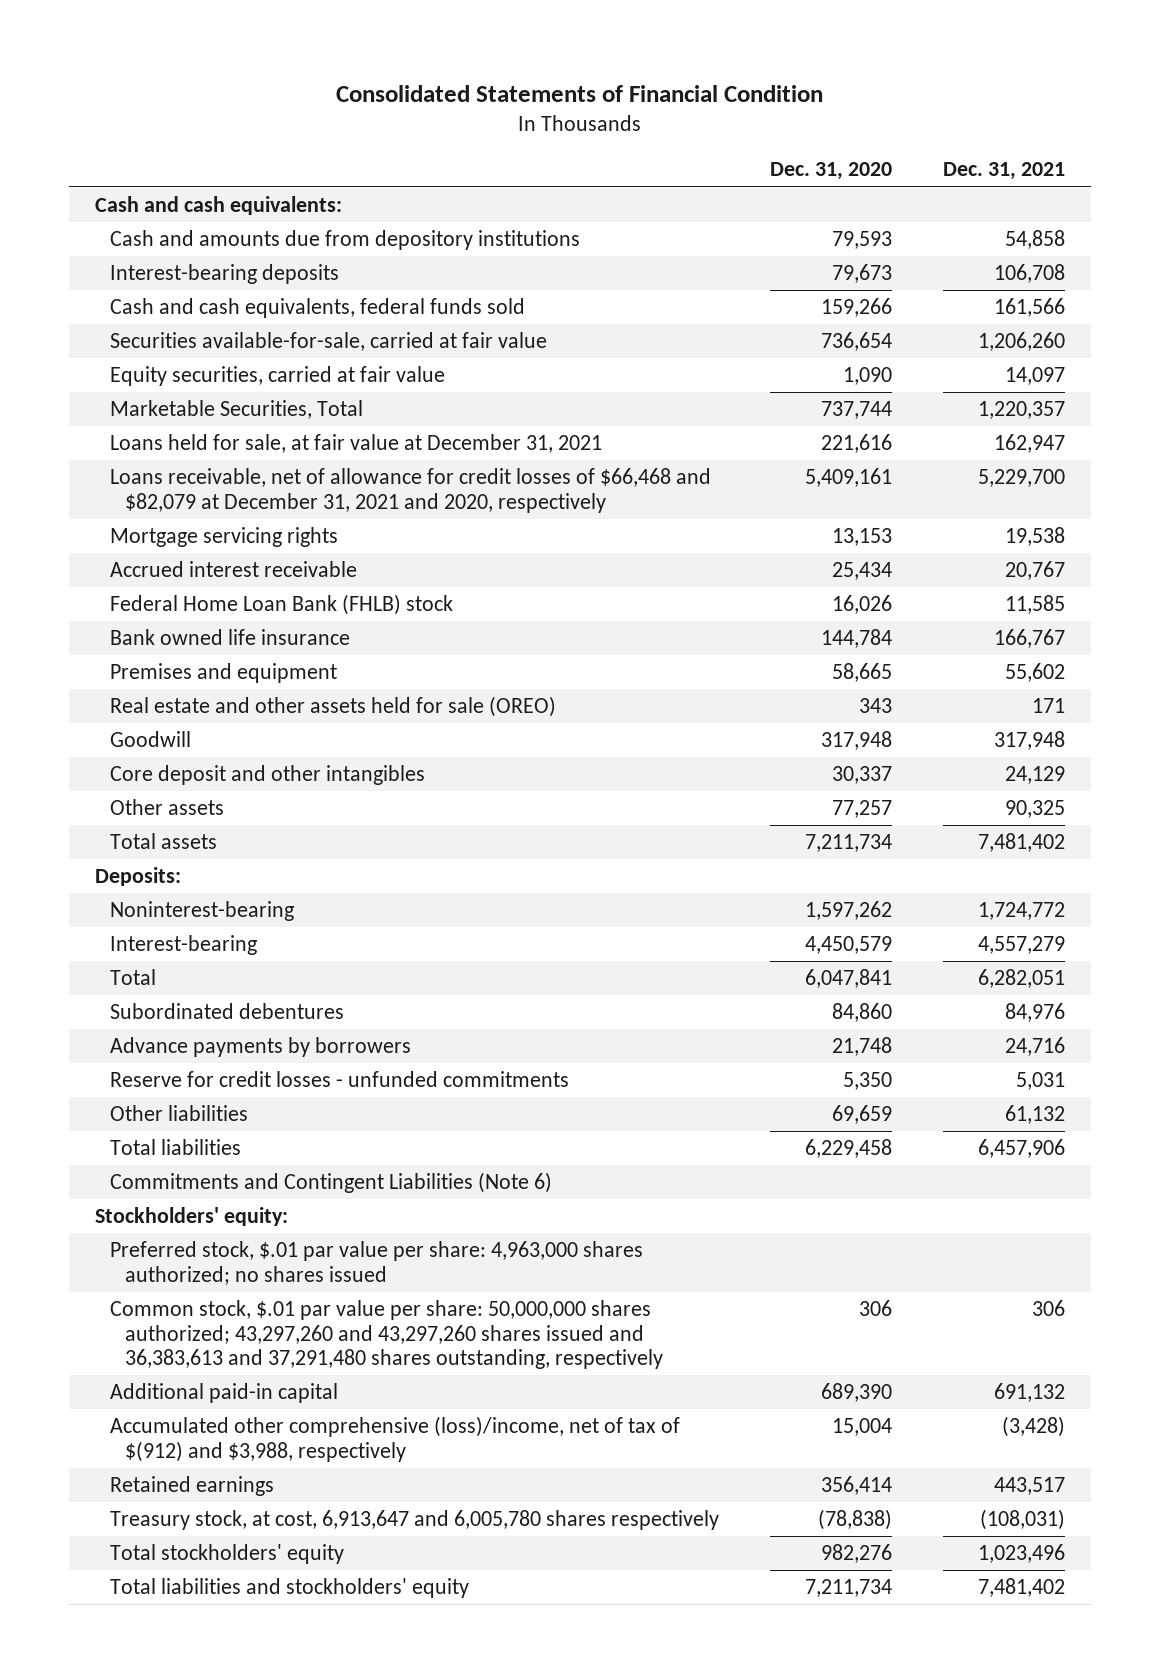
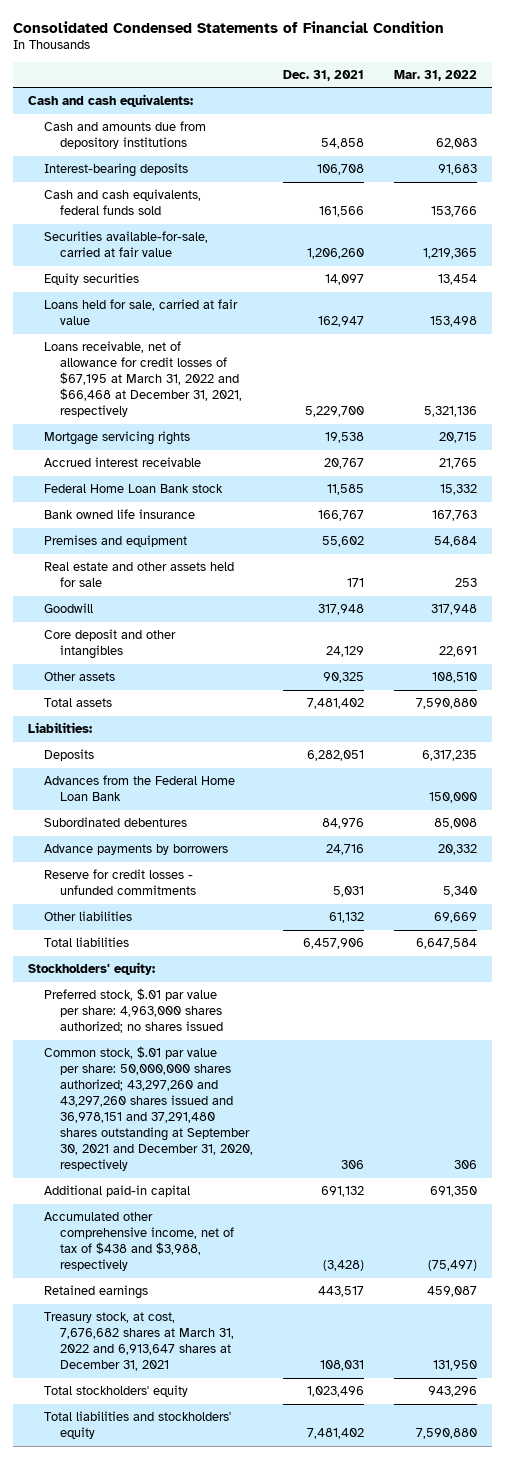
- Consolidated Statements of Financial Condition
+ Consolidated Condensed Statements of Financial Condition
- | Dec. 31, 2020 | Dec. 31, 2021
+ | Dec. 31, 2021 | Mar. 31, 2022
- Equity securities, carried at fair value | 1,090 | 14,097
- Marketable Securities, Total | 737,744 | 1,220,357
- Loans held for sale, at fair value at December 31, 2021 | 221,616 | 162,947
- Loans receivable, net of allowance for credit losses of $66,468 and $82,079 at December 31, 2021 and 2020, respectively | 5,409,161 | 5,229,700
+ Equity securities | 14,097 | 13,454
+ Loans held for sale, carried at fair value | 162,947 | 153,498
+ Loans receivable, net of allowance for credit losses of $67,195 at March 31, 2022 and $66,468 at December 31, 2021, respectively | 5,229,700 | 5,321,136
- Federal Home Loan Bank (FHLB) stock | 16,026 | 11,585
+ Federal Home Loan Bank stock | 11,585 | 15,332
- Real estate and other assets held for sale (OREO) | 343 | 171
+ Real estate and other assets held for sale | 171 | 253
- Deposits:
- Noninterest-bearing | 1,597,262 | 1,724,772
- Interest-bearing | 4,450,579 | 4,557,279
- Total | 6,047,841 | 6,282,051
+ Liabilities:
+ Deposits | 6,282,051 | 6,317,235
+ Advances from the Federal Home Loan Bank | | 150,000
- Commitments and Contingent Liabilities (Note 6)
- Common stock, $.01 par value per share: 50,000,000 shares authorized; 43,297,260 and 43,297,260 shares issued and 36,383,613 and 37,291,480 shares outstanding, respectively | 306 | 306
+ Common stock, $.01 par value per share: 50,000,000 shares authorized; 43,297,260 and 43,297,260 shares issued and 36,978,151 and 37,291,480 shares outstanding at September 30, 2021 and December 31, 2020, respectively | 306 | 306
- Accumulated other comprehensive (loss)/income, net of tax of $(912) and $3,988, respectively | 15,004 | (3,428)
+ Accumulated other comprehensive income, net of tax of $438 and $3,988, respectively | (3,428) | (75,497)
- Treasury stock, at cost, 6,913,647 and 6,005,780 shares respectively | (78,838) | (108,031)
+ Treasury stock, at cost, 7,676,682 shares at March 31, 2022 and 6,913,647 shares at December 31, 2021 | 108,031 | 131,950

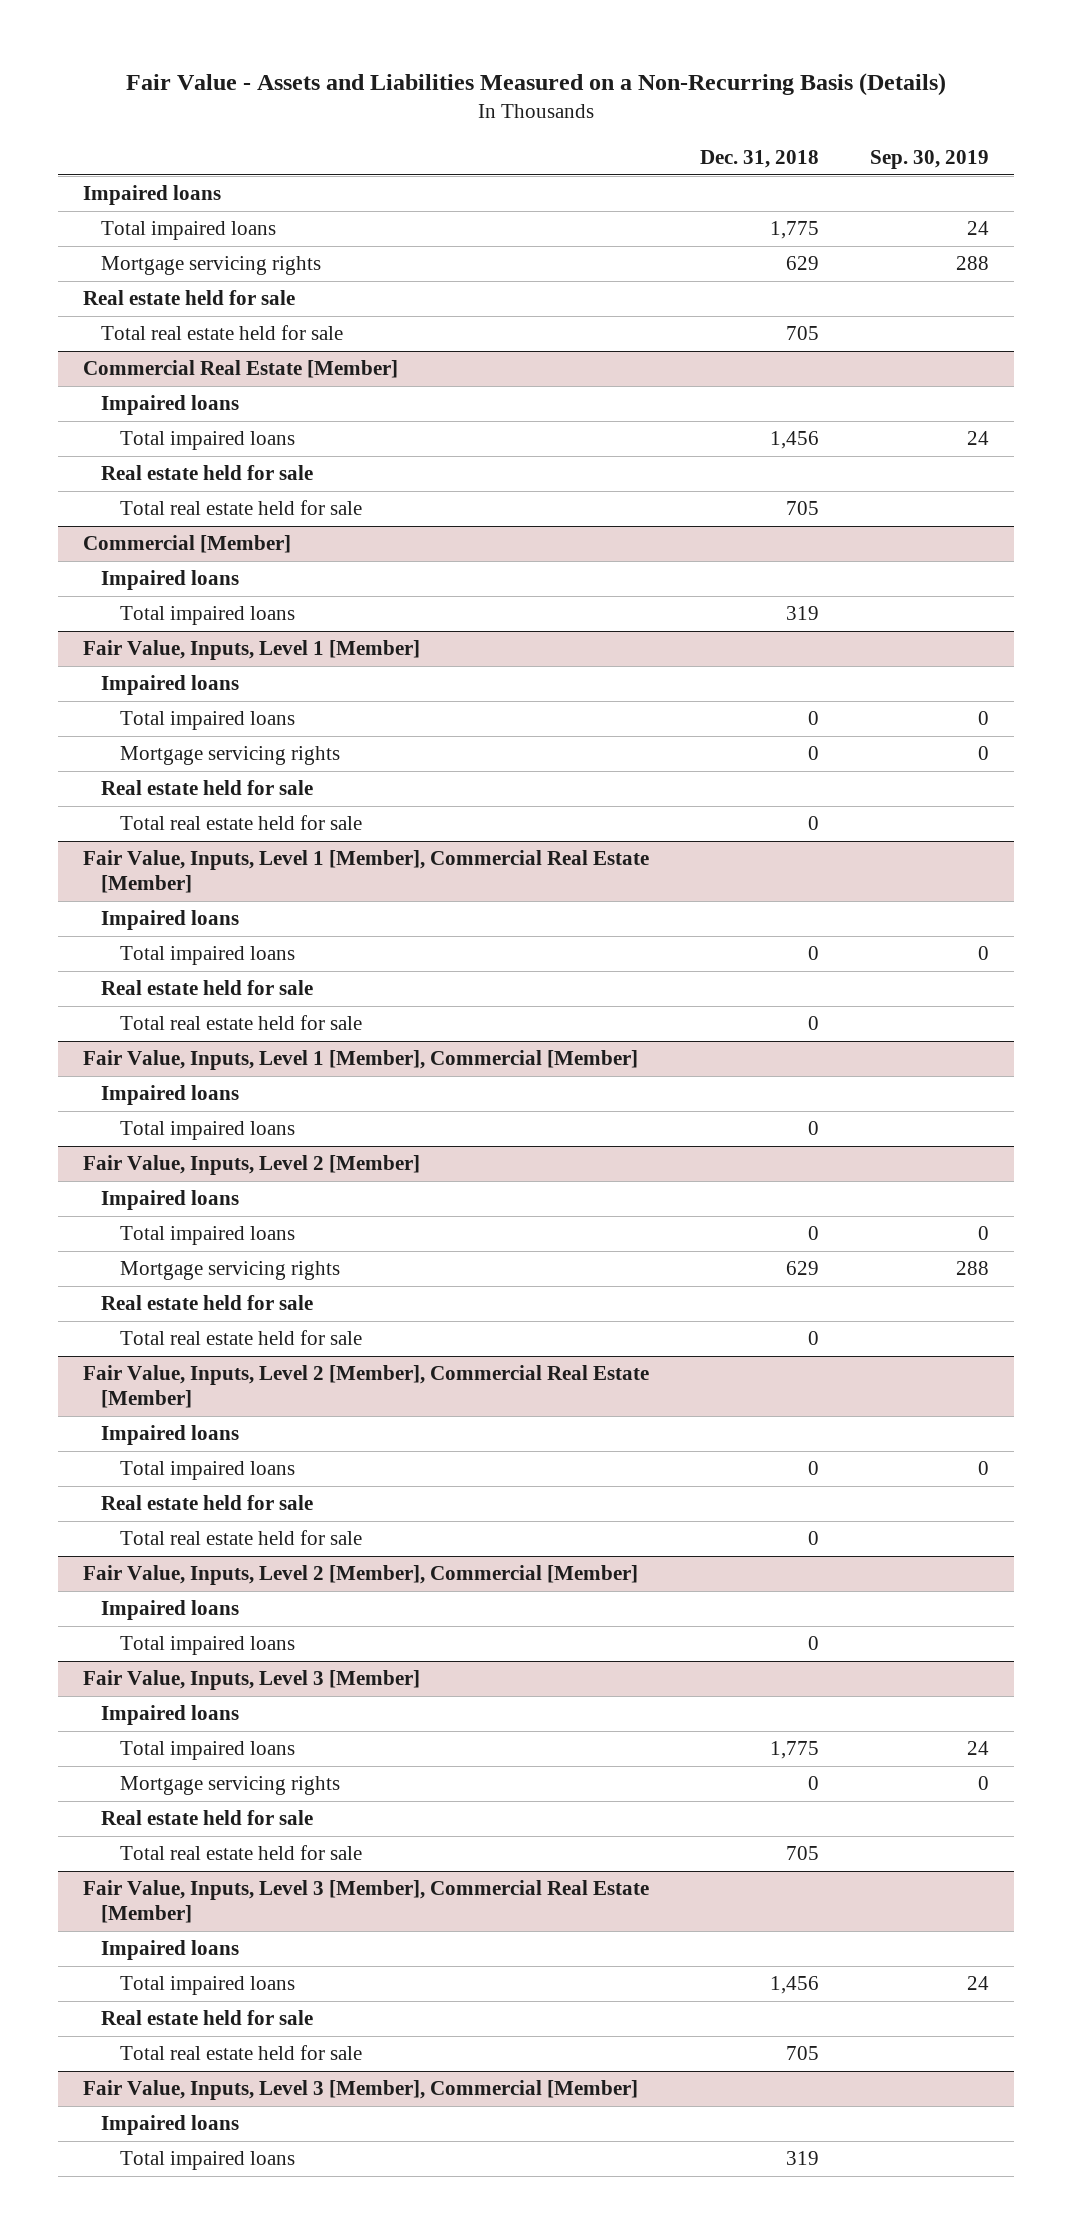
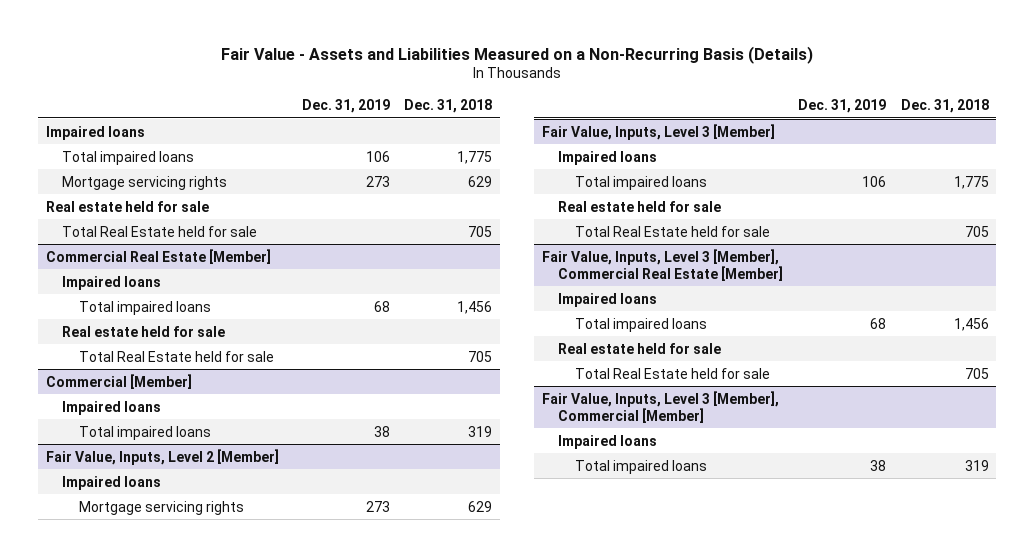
- | Dec. 31, 2018 | Sep. 30, 2019
+ | Dec. 31, 2019 | Dec. 31, 2018
- Total real estate held for sale | 705 |
+ Total Real Estate held for sale | | 705
@ Commercial Real Estate [Member]
- Total real estate held for sale | 705 |
+ Total Real Estate held for sale | | 705
- Fair Value, Inputs, Level 1 [Member]
- Impaired loans
- Total impaired loans | 0 | 0
- Mortgage servicing rights | 0 | 0
- Real estate held for sale
- Total real estate held for sale | 0 |
- Fair Value, Inputs, Level 1 [Member], Commercial Real Estate [Member]
- Impaired loans
- Total impaired loans | 0 | 0
- Real estate held for sale
- Total real estate held for sale | 0 |
- Fair Value, Inputs, Level 1 [Member], Commercial [Member]
- Impaired loans
- Total impaired loans | 0 |
@ Fair Value, Inputs, Level 2 [Member]
- Total impaired loans | 0 | 0
- Real estate held for sale
- Total real estate held for sale | 0 |
- Fair Value, Inputs, Level 2 [Member], Commercial Real Estate [Member]
- Impaired loans
- Total impaired loans | 0 | 0
- Real estate held for sale
- Total real estate held for sale | 0 |
- Fair Value, Inputs, Level 2 [Member], Commercial [Member]
- Impaired loans
- Total impaired loans | 0 |
@ Fair Value, Inputs, Level 3 [Member]
- Mortgage servicing rights | 0 | 0
- Total real estate held for sale | 705 |
+ Total Real Estate held for sale | | 705
@ Fair Value, Inputs, Level 3 [Member], Commercial Real Estate [Member]
- Total real estate held for sale | 705 |
+ Total Real Estate held for sale | | 705

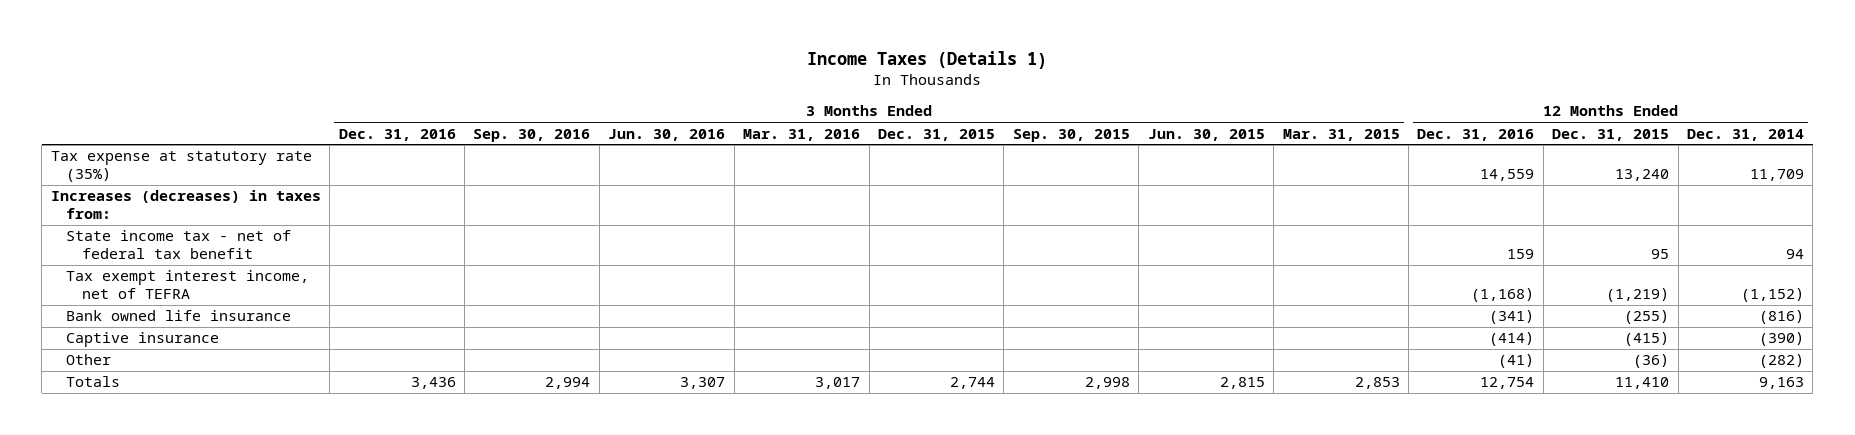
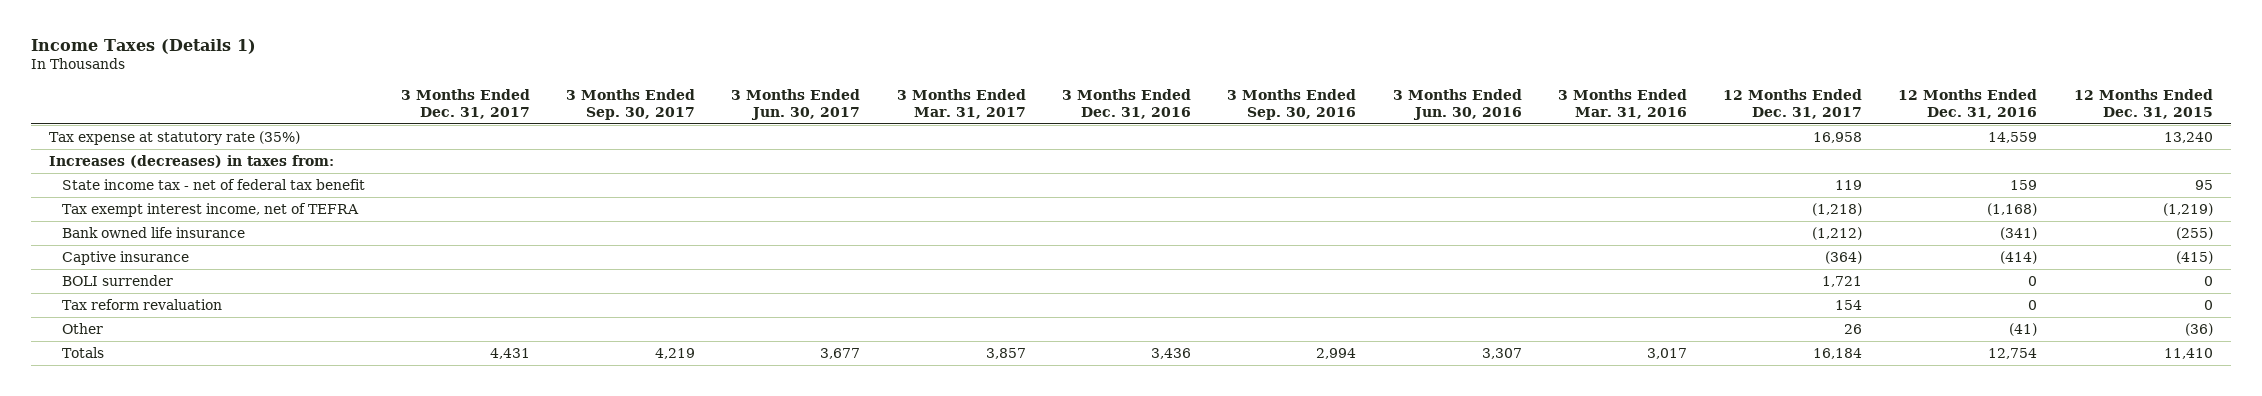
- | 3 Months Ended Dec. 31, 2016 | 3 Months Ended Sep. 30, 2016 | 3 Months Ended Jun. 30, 2016 | 3 Months Ended Mar. 31, 2016 | 3 Months Ended Dec. 31, 2015 | 3 Months Ended Sep. 30, 2015 | 3 Months Ended Jun. 30, 2015 | 3 Months Ended Mar. 31, 2015 | 12 Months Ended Dec. 31, 2016 | 12 Months Ended Dec. 31, 2015 | 12 Months Ended Dec. 31, 2014
+ | 3 Months Ended Dec. 31, 2017 | 3 Months Ended Sep. 30, 2017 | 3 Months Ended Jun. 30, 2017 | 3 Months Ended Mar. 31, 2017 | 3 Months Ended Dec. 31, 2016 | 3 Months Ended Sep. 30, 2016 | 3 Months Ended Jun. 30, 2016 | 3 Months Ended Mar. 31, 2016 | 12 Months Ended Dec. 31, 2017 | 12 Months Ended Dec. 31, 2016 | 12 Months Ended Dec. 31, 2015
+ BOLI surrender | | | | | | | | | 1,721 | 0 | 0
+ Tax reform revaluation | | | | | | | | | 154 | 0 | 0

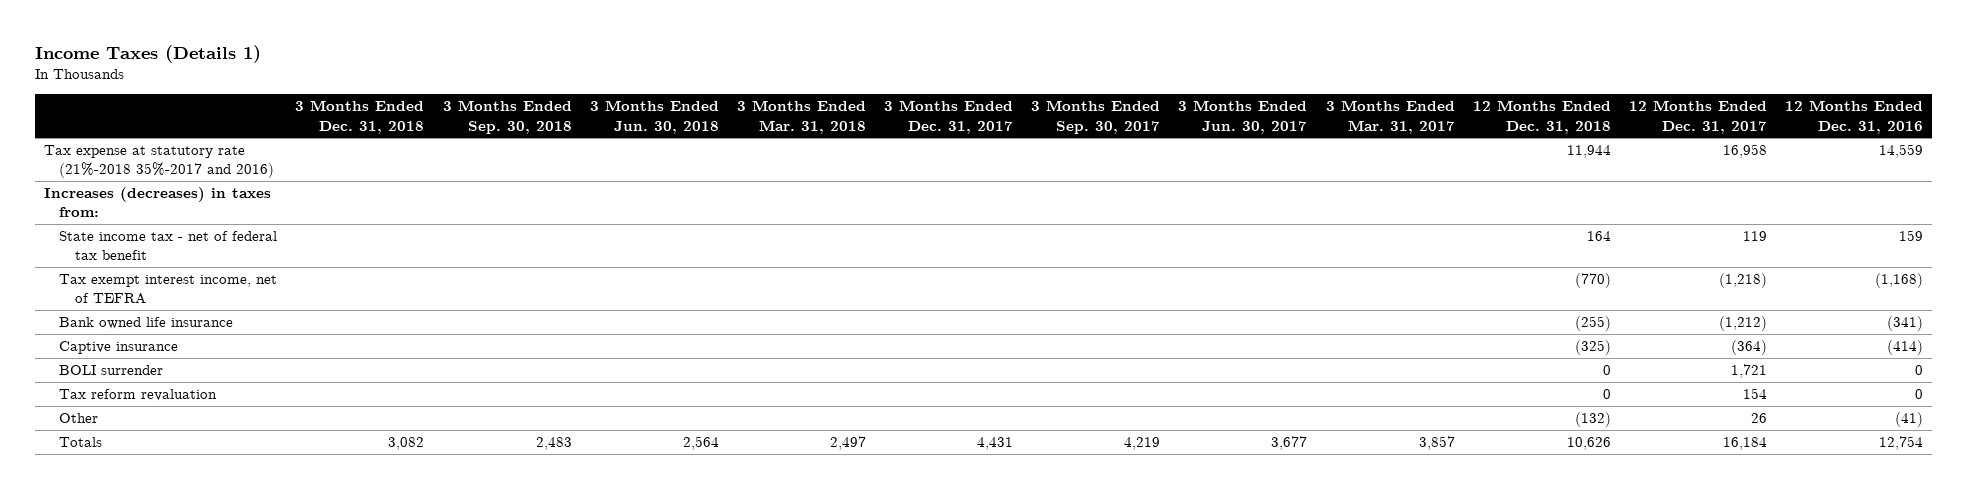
- | 3 Months Ended Dec. 31, 2017 | 3 Months Ended Sep. 30, 2017 | 3 Months Ended Jun. 30, 2017 | 3 Months Ended Mar. 31, 2017 | 3 Months Ended Dec. 31, 2016 | 3 Months Ended Sep. 30, 2016 | 3 Months Ended Jun. 30, 2016 | 3 Months Ended Mar. 31, 2016 | 12 Months Ended Dec. 31, 2017 | 12 Months Ended Dec. 31, 2016 | 12 Months Ended Dec. 31, 2015
+ | 3 Months Ended Dec. 31, 2018 | 3 Months Ended Sep. 30, 2018 | 3 Months Ended Jun. 30, 2018 | 3 Months Ended Mar. 31, 2018 | 3 Months Ended Dec. 31, 2017 | 3 Months Ended Sep. 30, 2017 | 3 Months Ended Jun. 30, 2017 | 3 Months Ended Mar. 31, 2017 | 12 Months Ended Dec. 31, 2018 | 12 Months Ended Dec. 31, 2017 | 12 Months Ended Dec. 31, 2016
- Tax expense at statutory rate (35%) | | | | | | | | | 16,958 | 14,559 | 13,240
+ Tax expense at statutory rate (21%-2018 35%-2017 and 2016) | | | | | | | | | 11,944 | 16,958 | 14,559

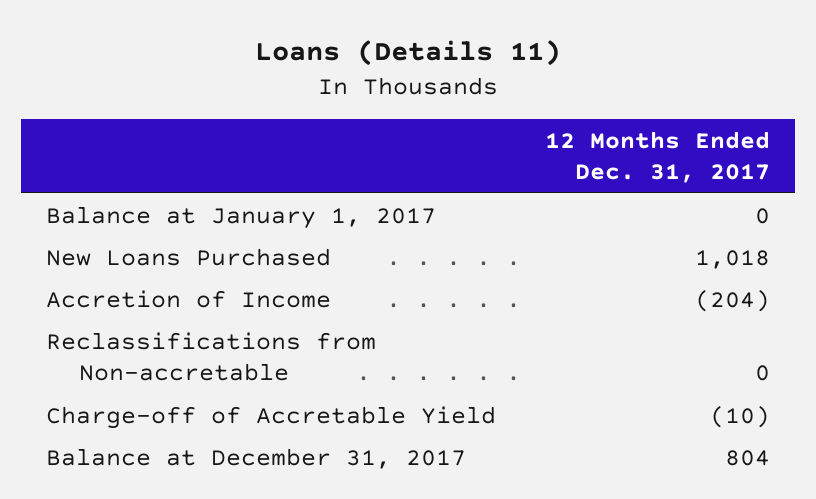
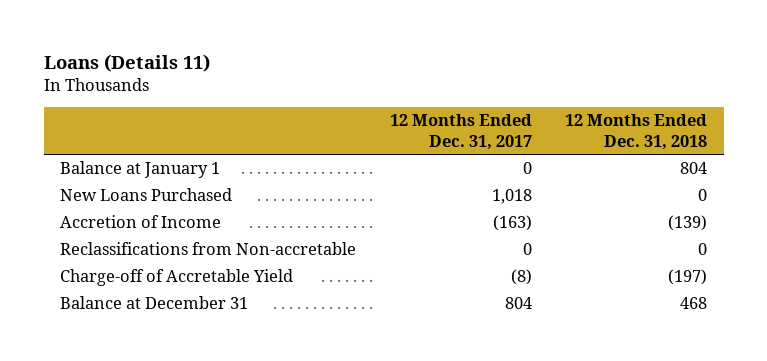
- | 12 Months Ended Dec. 31, 2017
+ | 12 Months Ended Dec. 31, 2017 | 12 Months Ended Dec. 31, 2018
- Balance at January 1, 2017 | 0
+ Balance at January 1 | 0 | 804
- Accretion of Income | (204)
+ Accretion of Income | (163) | (139)
- Charge-off of Accretable Yield | (10)
- Balance at December 31, 2017 | 804
+ Charge-off of Accretable Yield | (8) | (197)
+ Balance at December 31 | 804 | 468

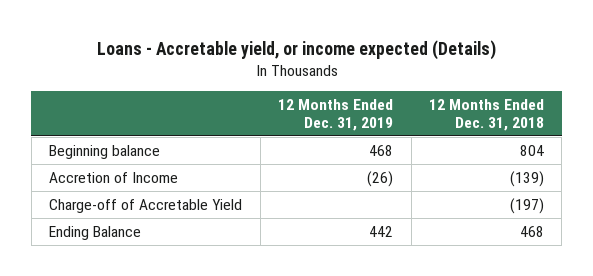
- Loans (Details 11)
+ Loans - Accretable yield, or income expected (Details)
- | 12 Months Ended Dec. 31, 2017 | 12 Months Ended Dec. 31, 2018
+ | 12 Months Ended Dec. 31, 2019 | 12 Months Ended Dec. 31, 2018
- Balance at January 1 | 0 | 804
- New Loans Purchased | 1,018 | 0
+ Beginning balance | 468 | 804
- Reclassifications from Non-accretable | 0 | 0
- Balance at December 31 | 804 | 468
+ Ending Balance | 442 | 468

